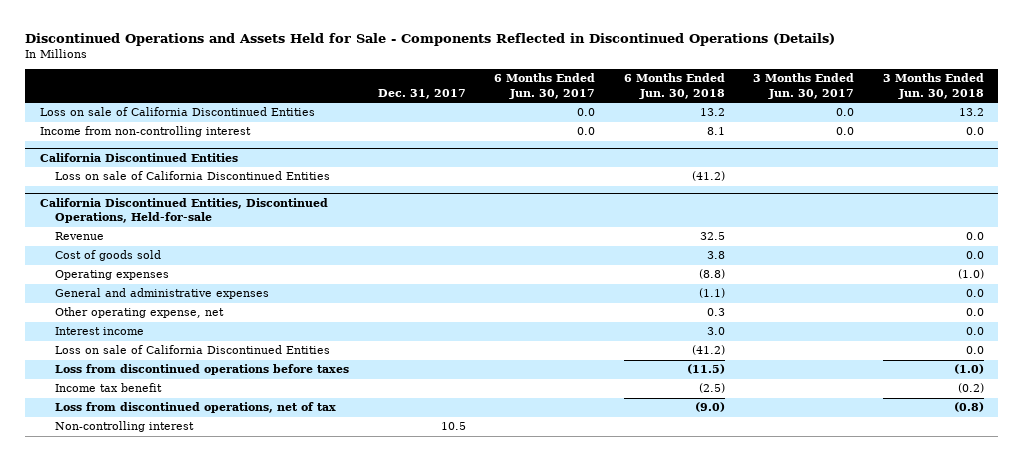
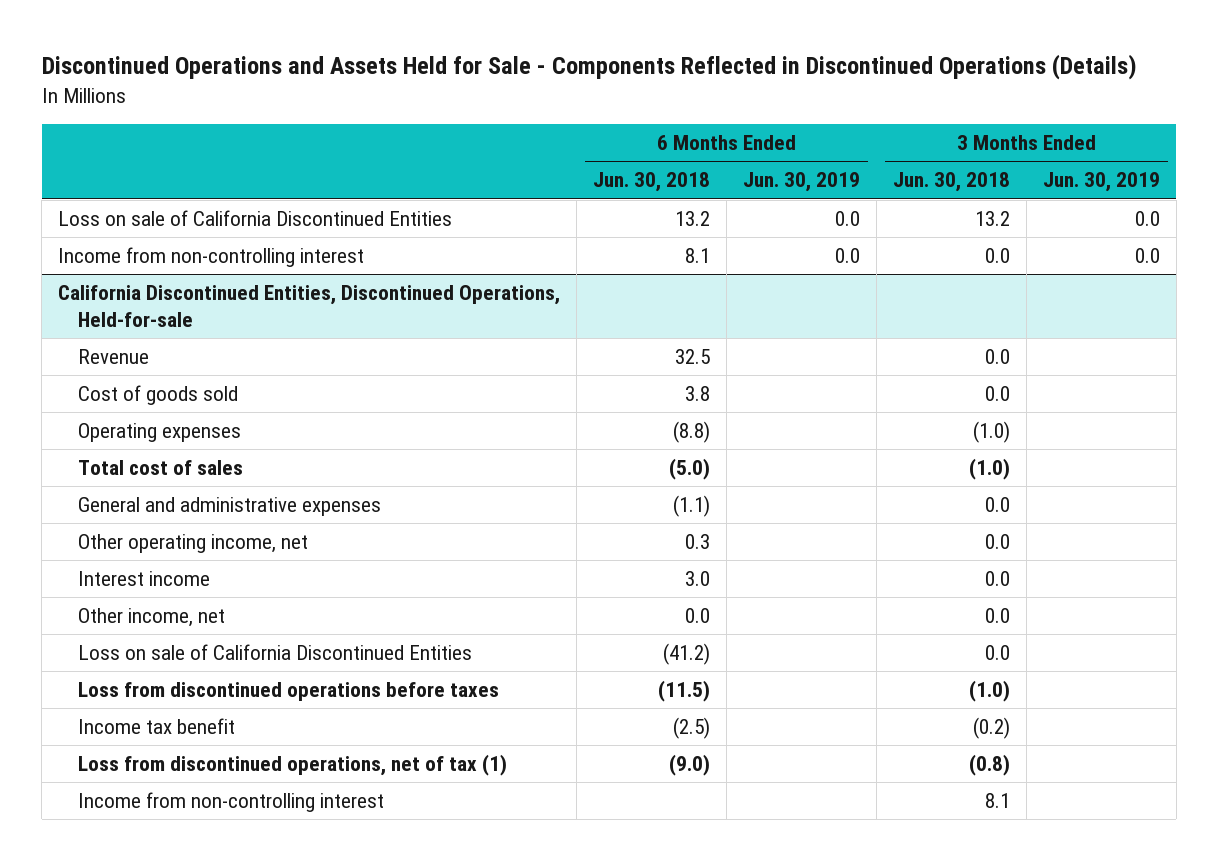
- | Dec. 31, 2017 | 6 Months Ended Jun. 30, 2017 | 6 Months Ended Jun. 30, 2018 | 3 Months Ended Jun. 30, 2017 | 3 Months Ended Jun. 30, 2018
+ | 6 Months Ended Jun. 30, 2018 | 6 Months Ended Jun. 30, 2019 | 3 Months Ended Jun. 30, 2018 | 3 Months Ended Jun. 30, 2019
- California Discontinued Entities
- Loss on sale of California Discontinued Entities | | | (41.2) | |
@ California Discontinued Entities, Discontinued Operations, Held-for-sale
+ Total cost of sales | (5.0) | | (1.0) |
- Other operating expense, net | | | 0.3 | | 0.0
+ Other operating income, net | 0.3 | | 0.0 |
+ Other income, net | 0.0 | | 0.0 |
- Loss from discontinued operations, net of tax | | | (9.0) | | (0.8)
- Non-controlling interest | 10.5 | | | |
+ Loss from discontinued operations, net of tax (1) | (9.0) | | (0.8) |
+ Income from non-controlling interest | | | 8.1 |

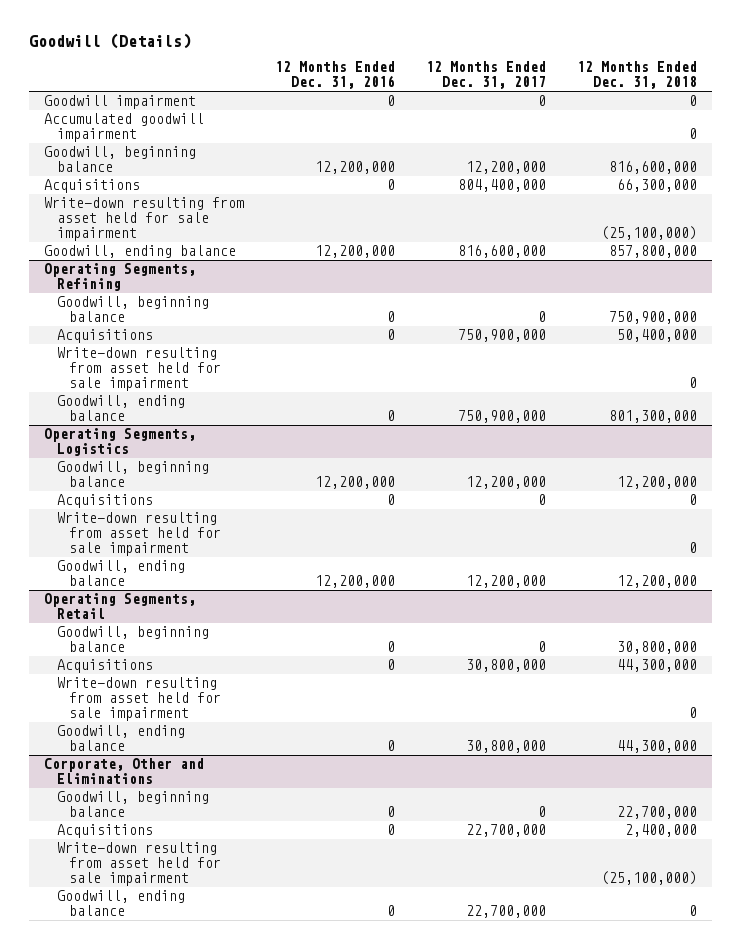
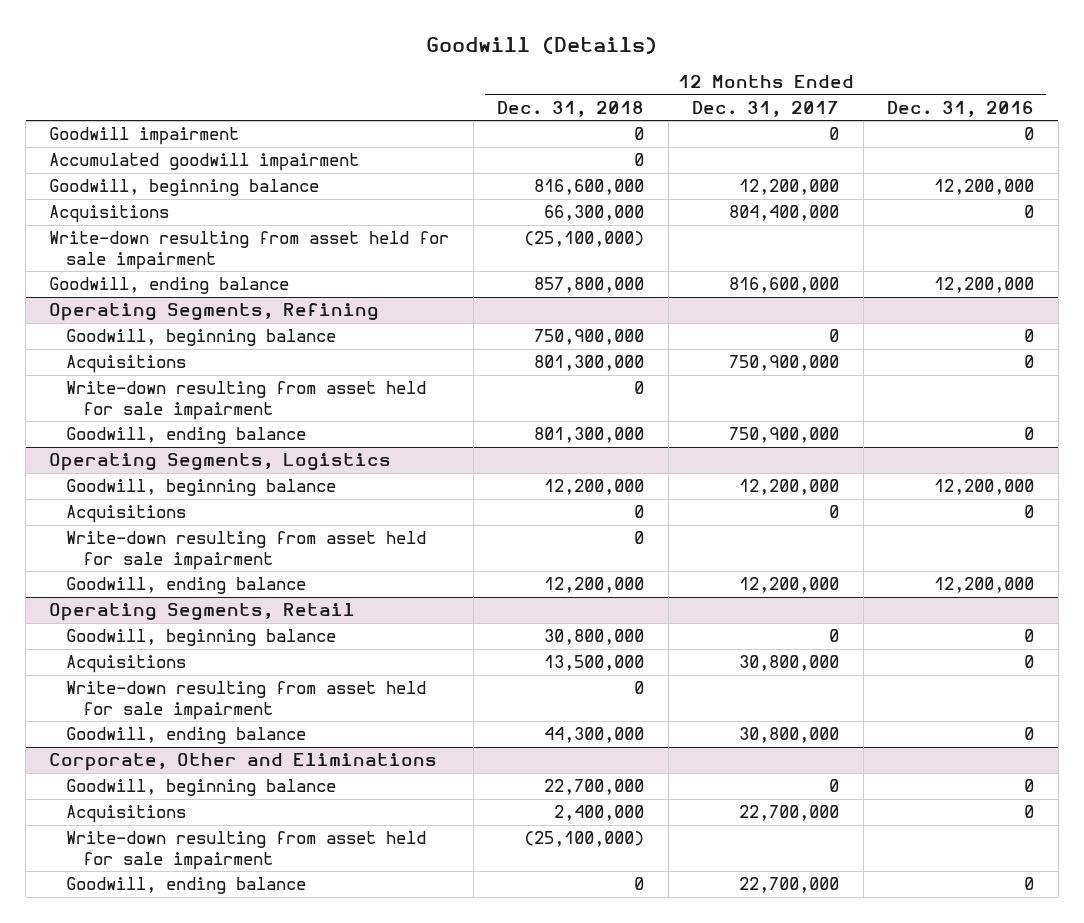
- | 12 Months Ended Dec. 31, 2016 | 12 Months Ended Dec. 31, 2017 | 12 Months Ended Dec. 31, 2018
+ | 12 Months Ended Dec. 31, 2018 | 12 Months Ended Dec. 31, 2017 | 12 Months Ended Dec. 31, 2016
@ Operating Segments, Refining
- Acquisitions | 0 | 750,900,000 | 50,400,000
+ Acquisitions | 801,300,000 | 750,900,000 | 0
@ Operating Segments, Retail
- Acquisitions | 0 | 30,800,000 | 44,300,000
+ Acquisitions | 13,500,000 | 30,800,000 | 0

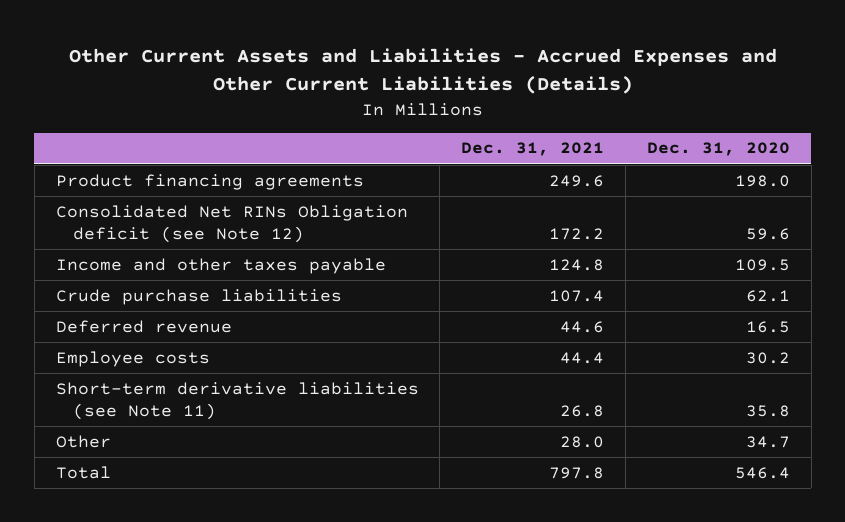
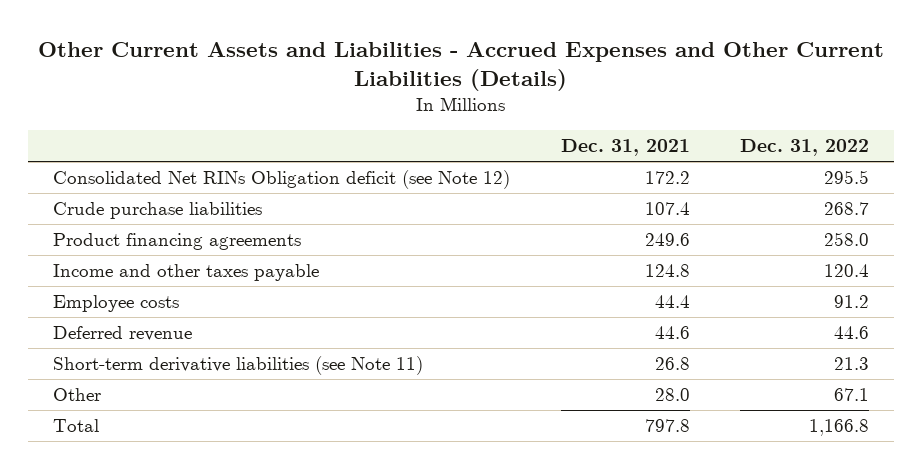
- | Dec. 31, 2021 | Dec. 31, 2020
+ | Dec. 31, 2021 | Dec. 31, 2022
moved down: Product financing agreements | 249.6 | 258.0
moved down: Income and other taxes payable | 124.8 | 120.4
moved down: Deferred revenue | 44.6 | 44.6

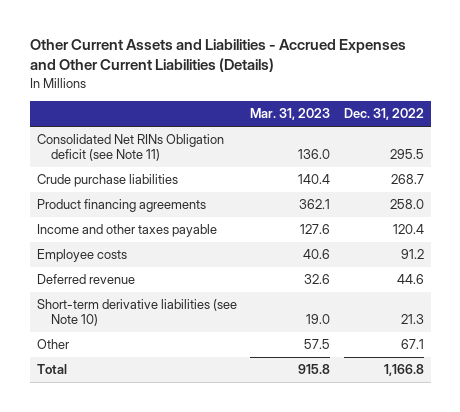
- | Dec. 31, 2021 | Dec. 31, 2022
+ | Mar. 31, 2023 | Dec. 31, 2022
- Consolidated Net RINs Obligation deficit (see Note 12) | 172.2 | 295.5
+ Consolidated Net RINs Obligation deficit (see Note 11) | 136.0 | 295.5
- Short-term derivative liabilities (see Note 11) | 26.8 | 21.3
+ Short-term derivative liabilities (see Note 10) | 19.0 | 21.3

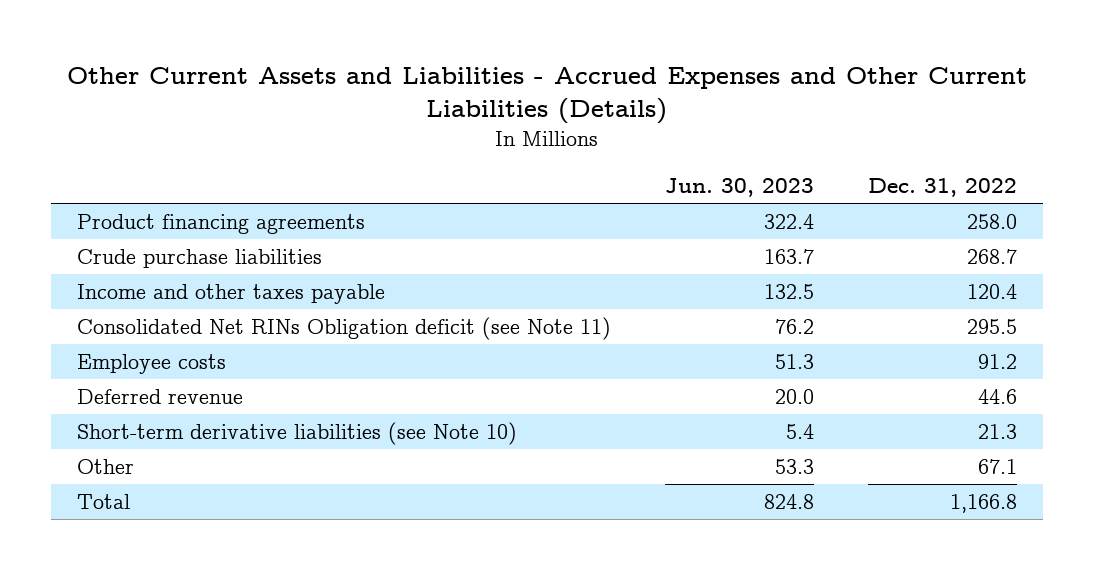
- | Mar. 31, 2023 | Dec. 31, 2022
+ | Jun. 30, 2023 | Dec. 31, 2022
moved down: Crude purchase liabilities | 163.7 | 268.7
moved down: Consolidated Net RINs Obligation deficit (see Note 11) | 76.2 | 295.5

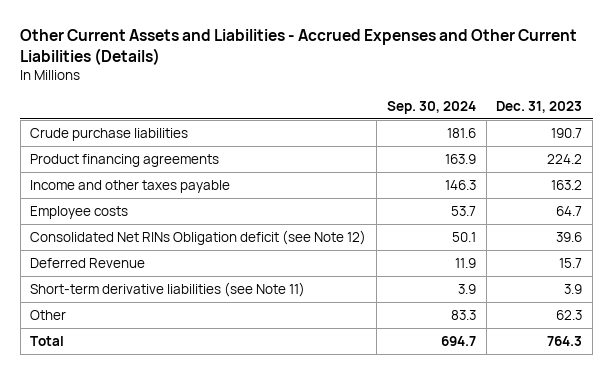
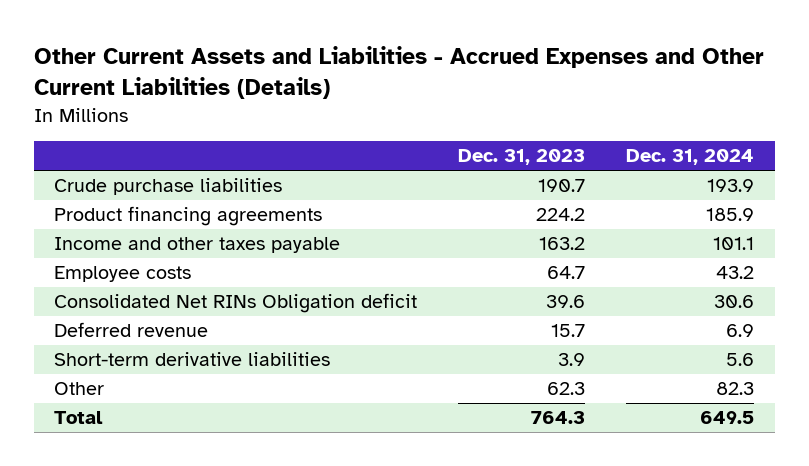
- | Sep. 30, 2024 | Dec. 31, 2023
+ | Dec. 31, 2023 | Dec. 31, 2024
- Consolidated Net RINs Obligation deficit (see Note 12) | 50.1 | 39.6
- Deferred Revenue | 11.9 | 15.7
- Short-term derivative liabilities (see Note 11) | 3.9 | 3.9
+ Consolidated Net RINs Obligation deficit | 39.6 | 30.6
+ Deferred revenue | 15.7 | 6.9
+ Short-term derivative liabilities | 3.9 | 5.6

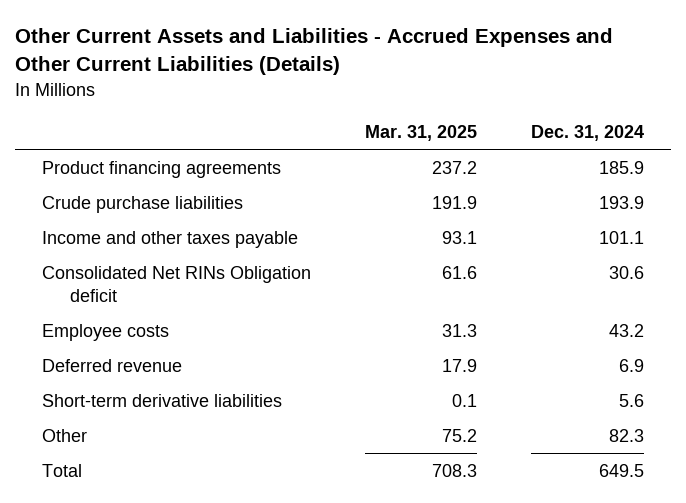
- | Dec. 31, 2023 | Dec. 31, 2024
+ | Mar. 31, 2025 | Dec. 31, 2024
moved down: Crude purchase liabilities | 191.9 | 193.9
moved down: Employee costs | 31.3 | 43.2

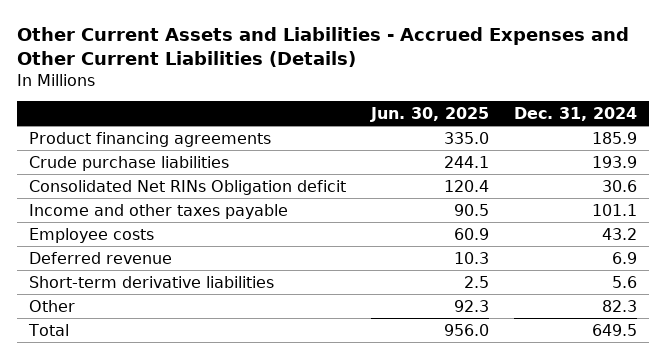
- | Mar. 31, 2025 | Dec. 31, 2024
+ | Jun. 30, 2025 | Dec. 31, 2024
moved down: Income and other taxes payable | 90.5 | 101.1

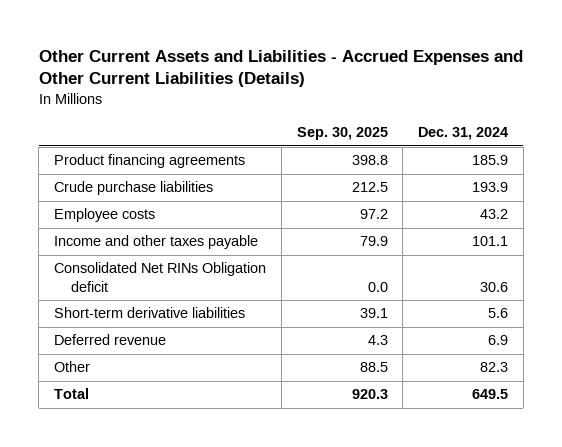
- | Jun. 30, 2025 | Dec. 31, 2024
+ | Sep. 30, 2025 | Dec. 31, 2024
moved down: Income and other taxes payable | 79.9 | 101.1
moved down: Consolidated Net RINs Obligation deficit | 0.0 | 30.6
moved down: Deferred revenue | 4.3 | 6.9

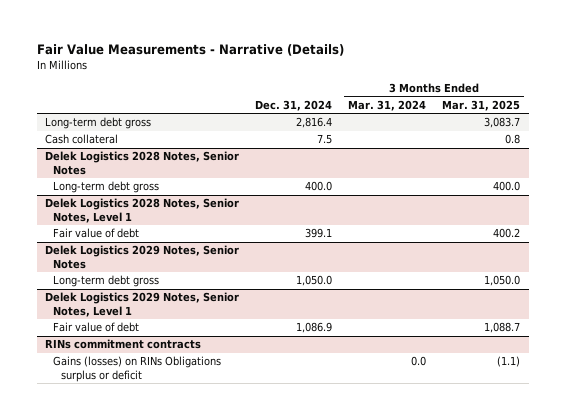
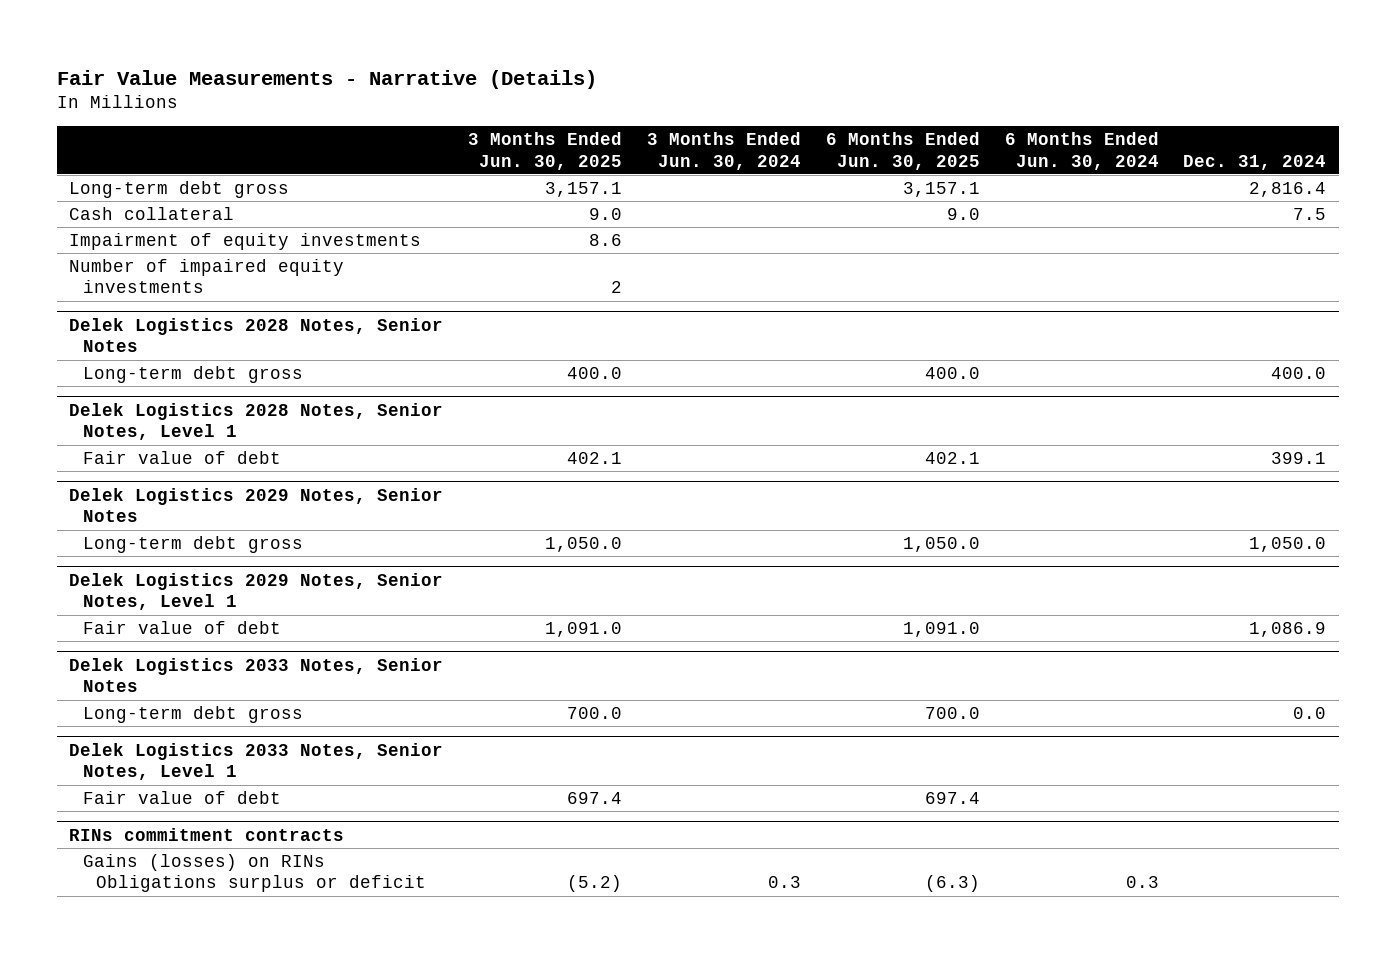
- | Dec. 31, 2024 | 3 Months Ended Mar. 31, 2024 | 3 Months Ended Mar. 31, 2025
+ | 3 Months Ended Jun. 30, 2025 | 3 Months Ended Jun. 30, 2024 | 6 Months Ended Jun. 30, 2025 | 6 Months Ended Jun. 30, 2024 | Dec. 31, 2024
+ Impairment of equity investments | 8.6 | | | |
+ Number of impaired equity investments | 2 | | | |
+ Delek Logistics 2033 Notes, Senior Notes
+ Long-term debt gross | 700.0 | | 700.0 | | 0.0
+ Delek Logistics 2033 Notes, Senior Notes, Level 1
+ Fair value of debt | 697.4 | | 697.4 | |

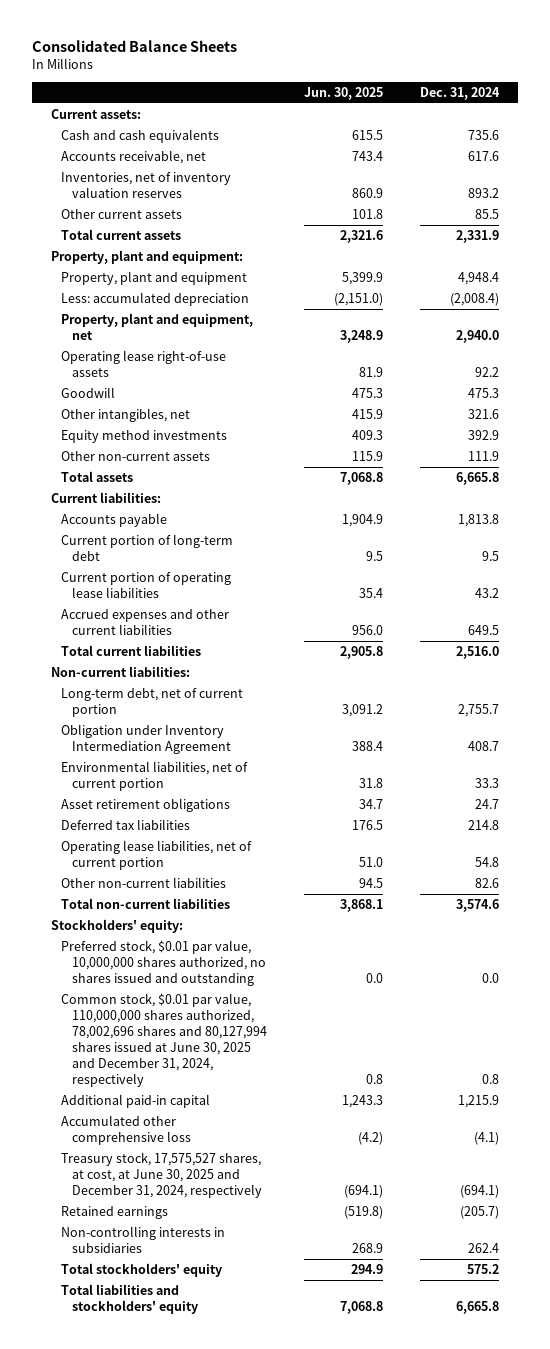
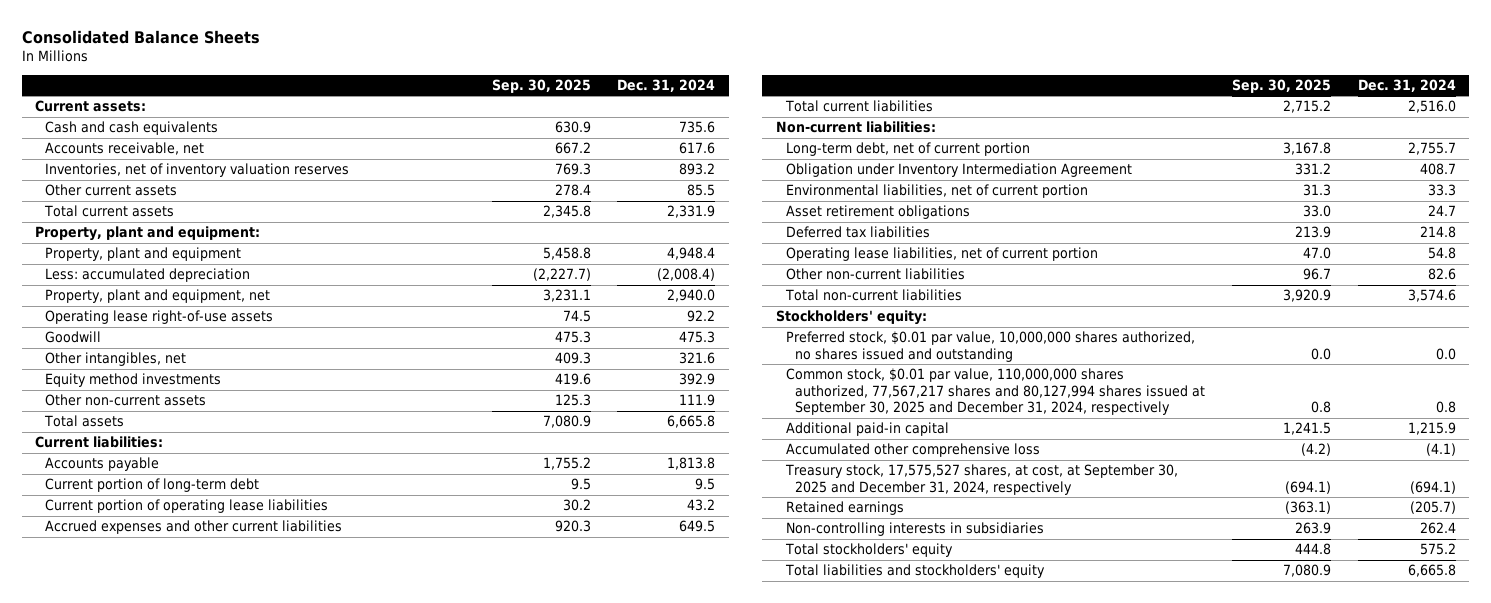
- | Jun. 30, 2025 | Dec. 31, 2024
+ | Sep. 30, 2025 | Dec. 31, 2024
- Common stock, $0.01 par value, 110,000,000 shares authorized, 78,002,696 shares and 80,127,994 shares issued at June 30, 2025 and December 31, 2024, respectively | 0.8 | 0.8
+ Common stock, $0.01 par value, 110,000,000 shares authorized, 77,567,217 shares and 80,127,994 shares issued at September 30, 2025 and December 31, 2024, respectively | 0.8 | 0.8
- Treasury stock, 17,575,527 shares, at cost, at June 30, 2025 and December 31, 2024, respectively | (694.1) | (694.1)
+ Treasury stock, 17,575,527 shares, at cost, at September 30, 2025 and December 31, 2024, respectively | (694.1) | (694.1)

